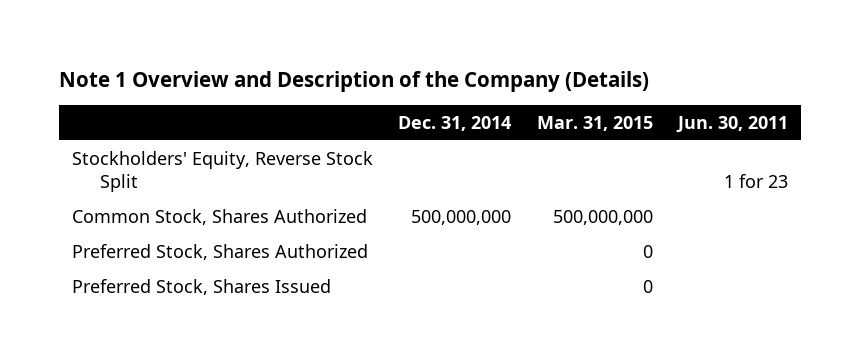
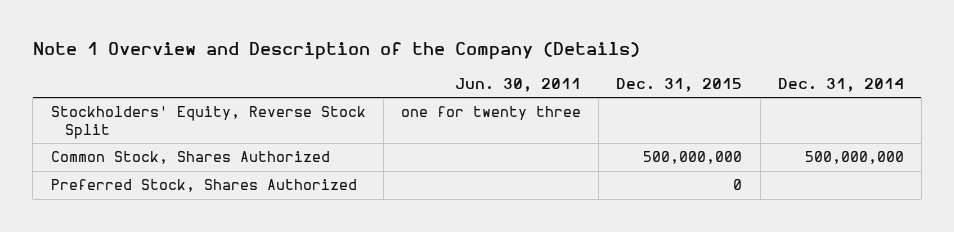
- | Dec. 31, 2014 | Mar. 31, 2015 | Jun. 30, 2011
+ | Jun. 30, 2011 | Dec. 31, 2015 | Dec. 31, 2014
- Stockholders' Equity, Reverse Stock Split | | | 1 for 23
+ Stockholders' Equity, Reverse Stock Split | one for twenty three | |
- Preferred Stock, Shares Issued | | 0 |

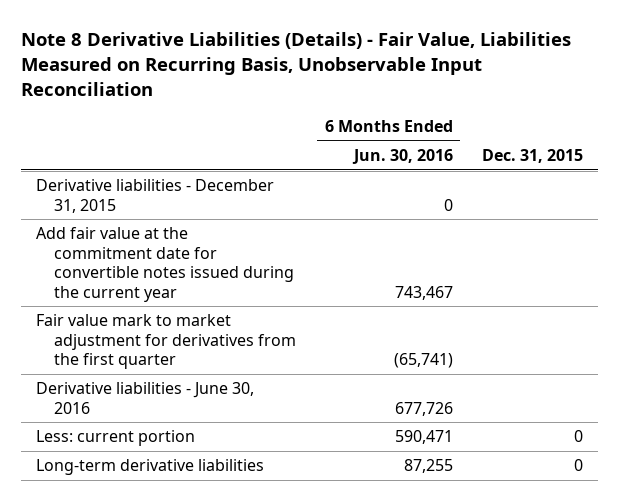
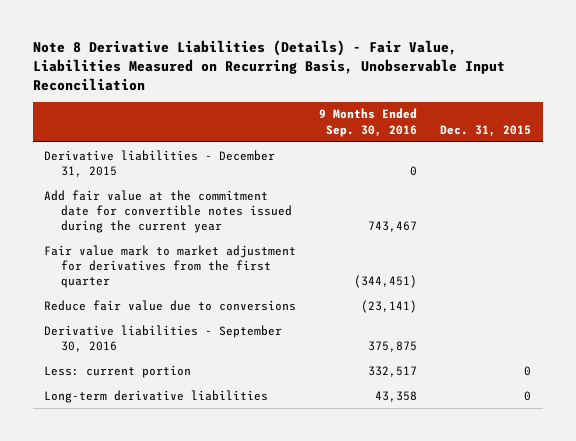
- | 6 Months Ended Jun. 30, 2016 | Dec. 31, 2015
+ | 9 Months Ended Sep. 30, 2016 | Dec. 31, 2015
- Derivative liabilities - June 30, 2016 | 677,726 |
+ Reduce fair value due to conversions | (23,141) |
+ Derivative liabilities - September 30, 2016 | 375,875 |

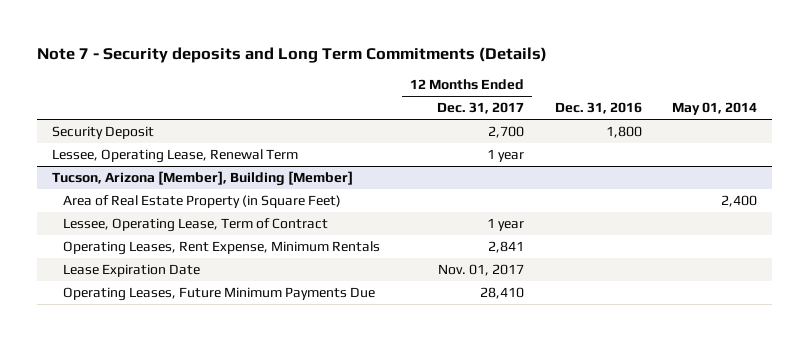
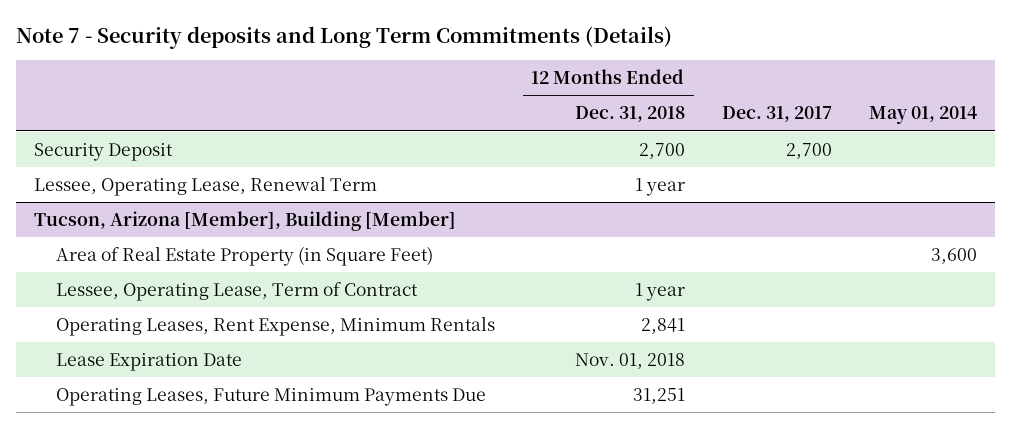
- | 12 Months Ended Dec. 31, 2017 | Dec. 31, 2016 | May 01, 2014
+ | 12 Months Ended Dec. 31, 2018 | Dec. 31, 2017 | May 01, 2014
@ Tucson, Arizona [Member], Building [Member]
- Area of Real Estate Property (in Square Feet) | | | 2,400
+ Area of Real Estate Property (in Square Feet) | | | 3,600

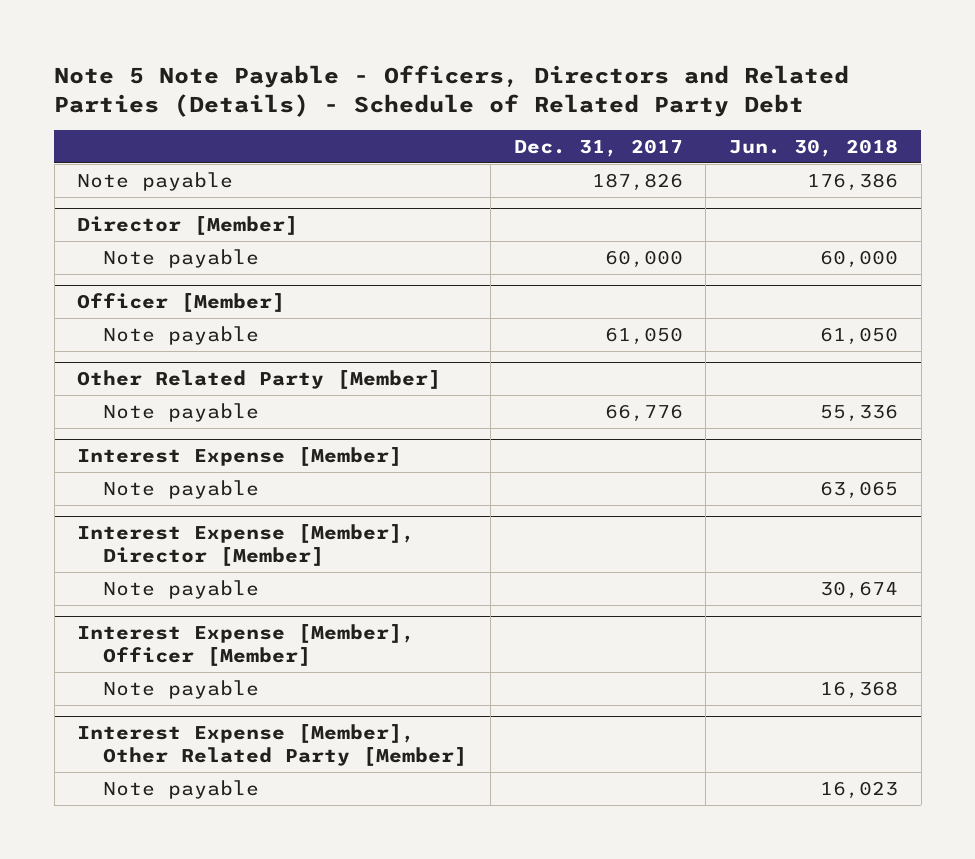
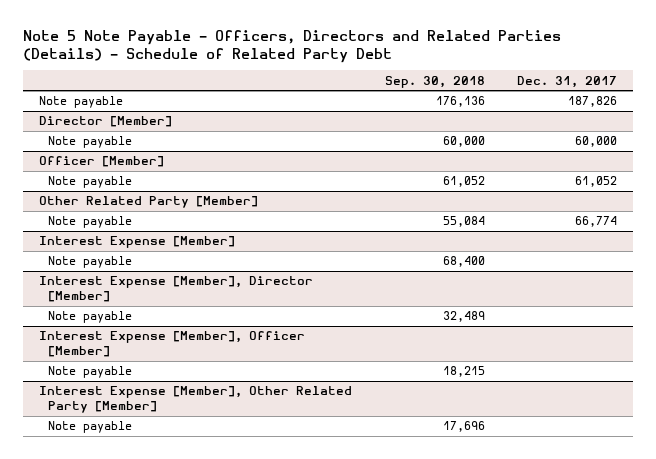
- | Dec. 31, 2017 | Jun. 30, 2018
+ | Sep. 30, 2018 | Dec. 31, 2017
@ Officer [Member]
- Note payable | 61,050 | 61,050
+ Note payable | 61,052 | 61,052
@ Other Related Party [Member]
- Note payable | 66,776 | 55,336
+ Note payable | 55,084 | 66,774

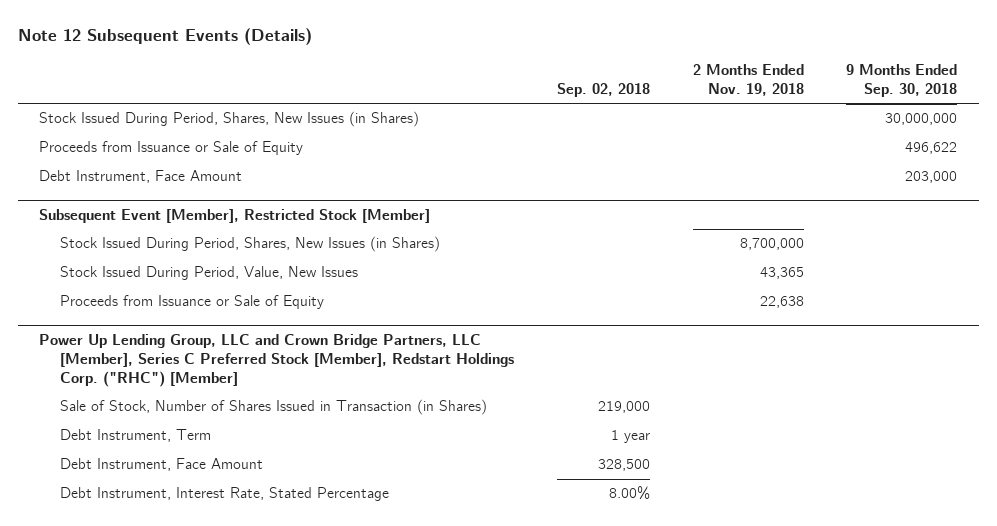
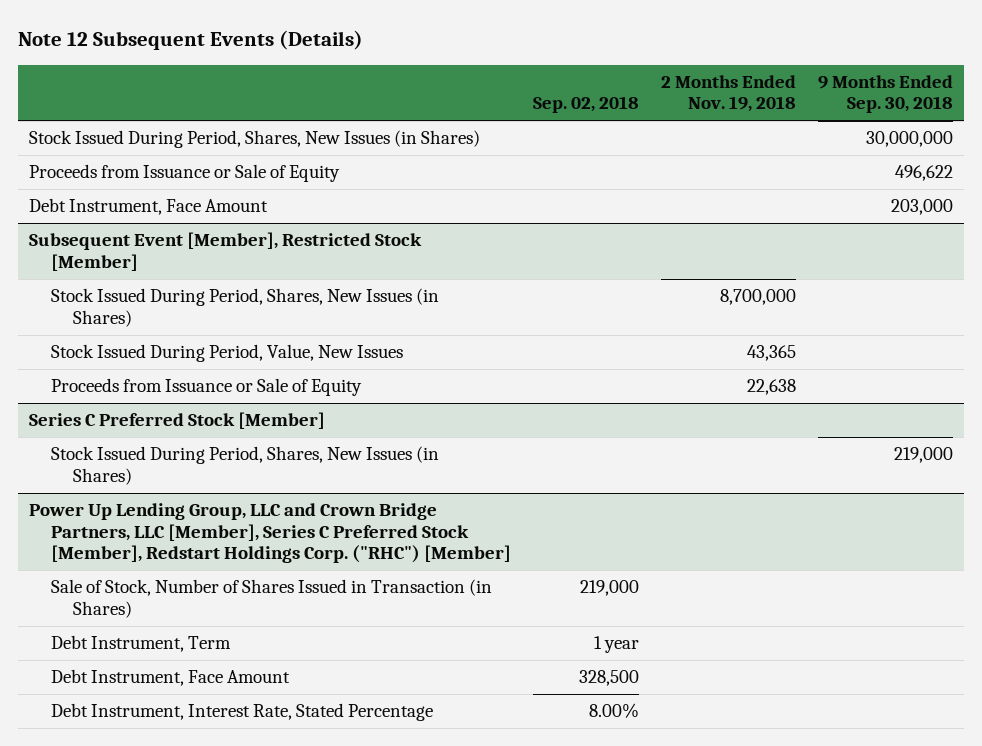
+ Series C Preferred Stock [Member]
+ Stock Issued During Period, Shares, New Issues (in Shares) | | | 219,000

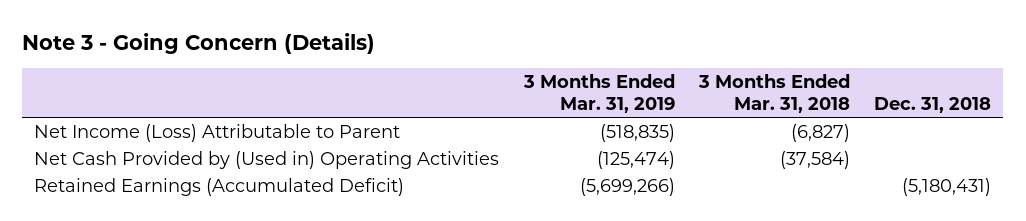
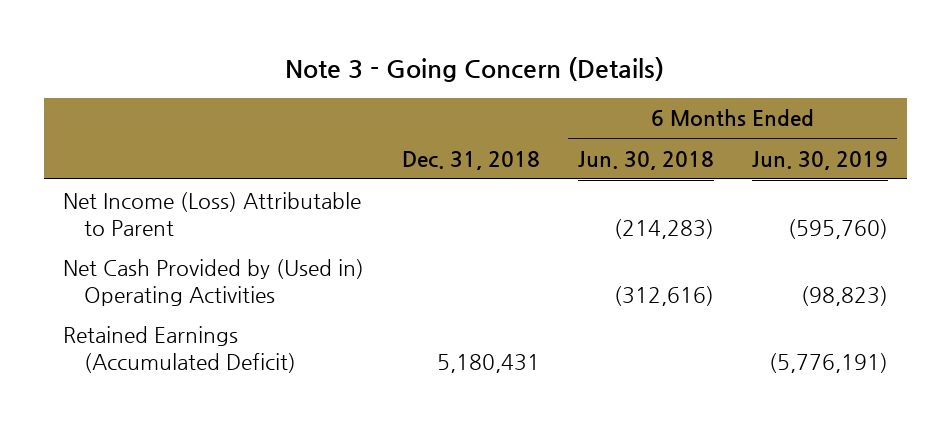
- | 3 Months Ended Mar. 31, 2019 | 3 Months Ended Mar. 31, 2018 | Dec. 31, 2018
+ | Dec. 31, 2018 | 6 Months Ended Jun. 30, 2018 | 6 Months Ended Jun. 30, 2019
- Retained Earnings (Accumulated Deficit) | (5,699,266) | | (5,180,431)
+ Retained Earnings (Accumulated Deficit) | 5,180,431 | | (5,776,191)

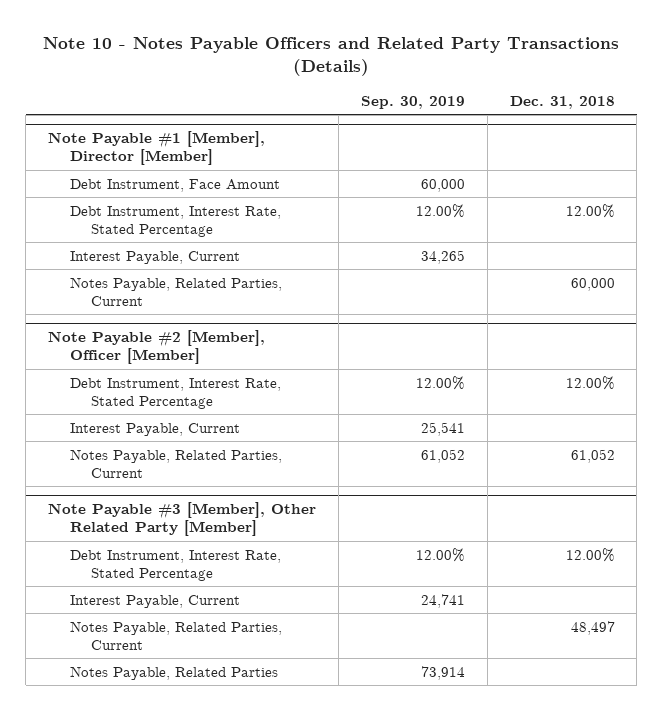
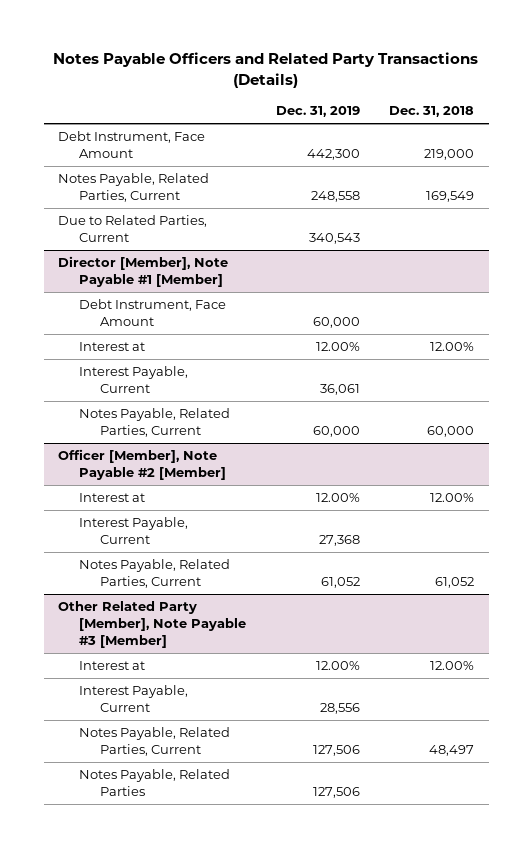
- Note 10 - Notes Payable Officers and Related Party Transactions (Details)
+ Notes Payable Officers and Related Party Transactions (Details)
- | Sep. 30, 2019 | Dec. 31, 2018
+ | Dec. 31, 2019 | Dec. 31, 2018
- Note Payable #1 [Member], Director [Member]
+ Debt Instrument, Face Amount | 442,300 | 219,000
+ Notes Payable, Related Parties, Current | 248,558 | 169,549
+ Due to Related Parties, Current | 340,543 |
+ Director [Member], Note Payable #1 [Member]
- Debt Instrument, Interest Rate, Stated Percentage | 12.00% | 12.00%
+ Interest at | 12.00% | 12.00%
- Note Payable #2 [Member], Officer [Member]
- Debt Instrument, Interest Rate, Stated Percentage | 12.00% | 12.00%
+ Officer [Member], Note Payable #2 [Member]
+ Interest at | 12.00% | 12.00%
- Note Payable #3 [Member], Other Related Party [Member]
- Debt Instrument, Interest Rate, Stated Percentage | 12.00% | 12.00%
+ Other Related Party [Member], Note Payable #3 [Member]
+ Interest at | 12.00% | 12.00%

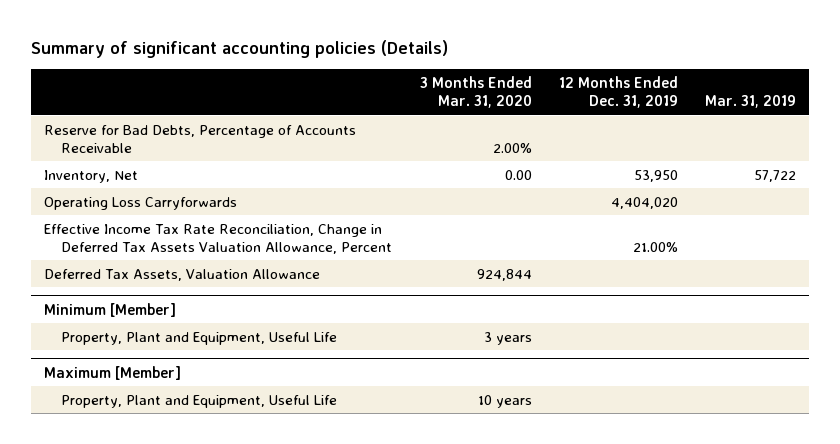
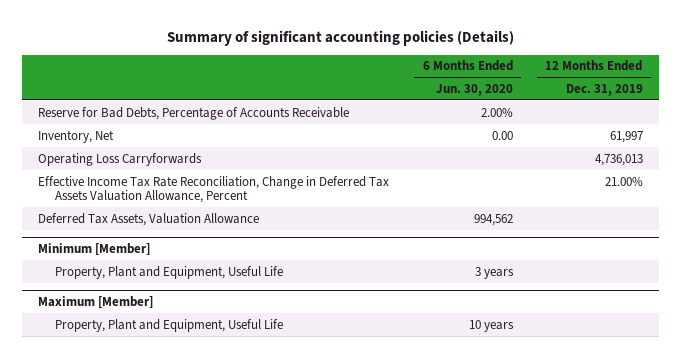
- | 3 Months Ended Mar. 31, 2020 | 12 Months Ended Dec. 31, 2019 | Mar. 31, 2019
+ | 6 Months Ended Jun. 30, 2020 | 12 Months Ended Dec. 31, 2019
- Inventory, Net | 0.00 | 53,950 | 57,722
- Operating Loss Carryforwards | | 4,404,020 |
+ Inventory, Net | 0.00 | 61,997
+ Operating Loss Carryforwards | | 4,736,013

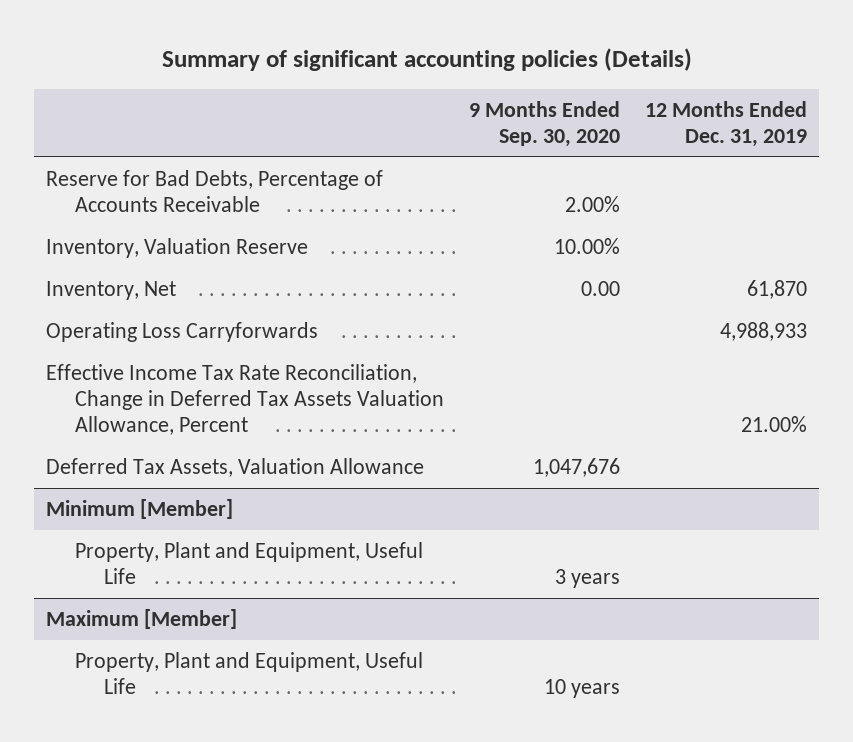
- | 6 Months Ended Jun. 30, 2020 | 12 Months Ended Dec. 31, 2019
+ | 9 Months Ended Sep. 30, 2020 | 12 Months Ended Dec. 31, 2019
- Inventory, Net | 0.00 | 61,997
- Operating Loss Carryforwards | | 4,736,013
+ Inventory, Valuation Reserve | 10.00% |
+ Inventory, Net | 0.00 | 61,870
+ Operating Loss Carryforwards | | 4,988,933

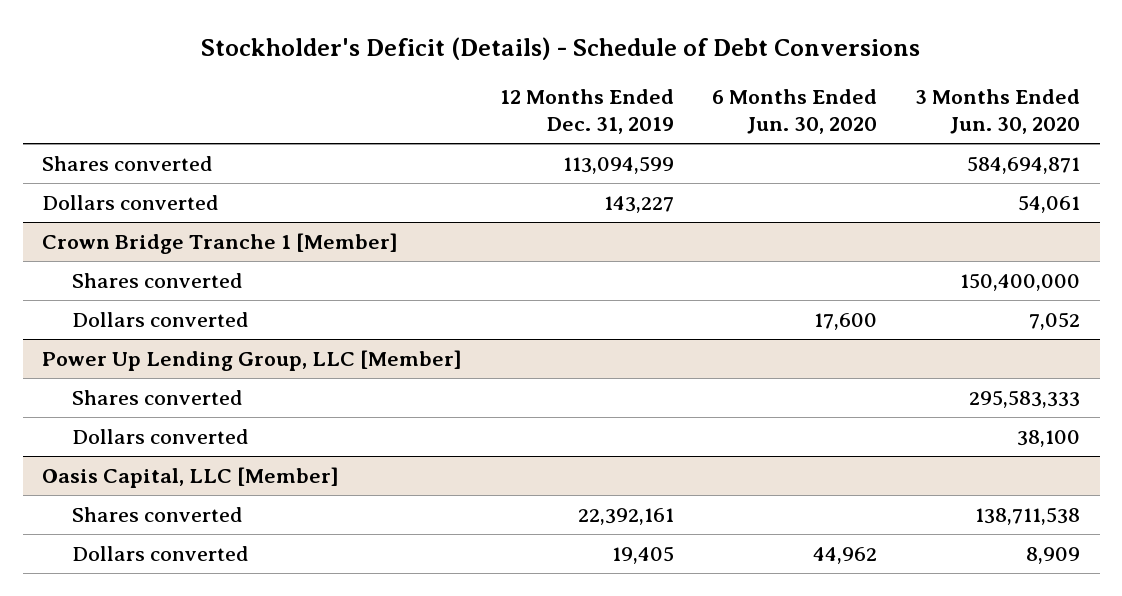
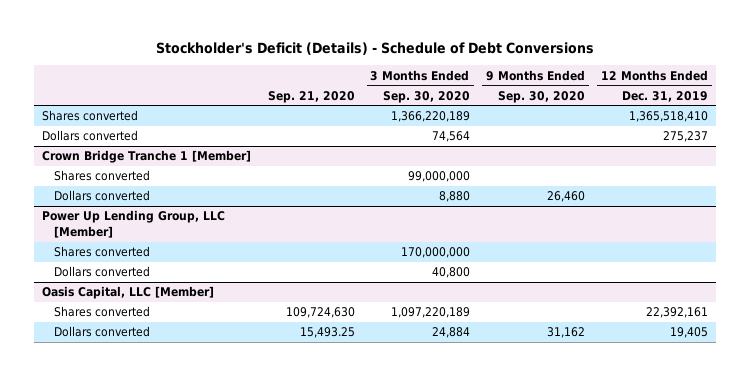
- | 12 Months Ended Dec. 31, 2019 | 6 Months Ended Jun. 30, 2020 | 3 Months Ended Jun. 30, 2020
+ | Sep. 21, 2020 | 3 Months Ended Sep. 30, 2020 | 9 Months Ended Sep. 30, 2020 | 12 Months Ended Dec. 31, 2019
- Shares converted | 113,094,599 | | 584,694,871
- Dollars converted | 143,227 | | 54,061
+ Shares converted | | 1,366,220,189 | | 1,365,518,410
+ Dollars converted | | 74,564 | | 275,237

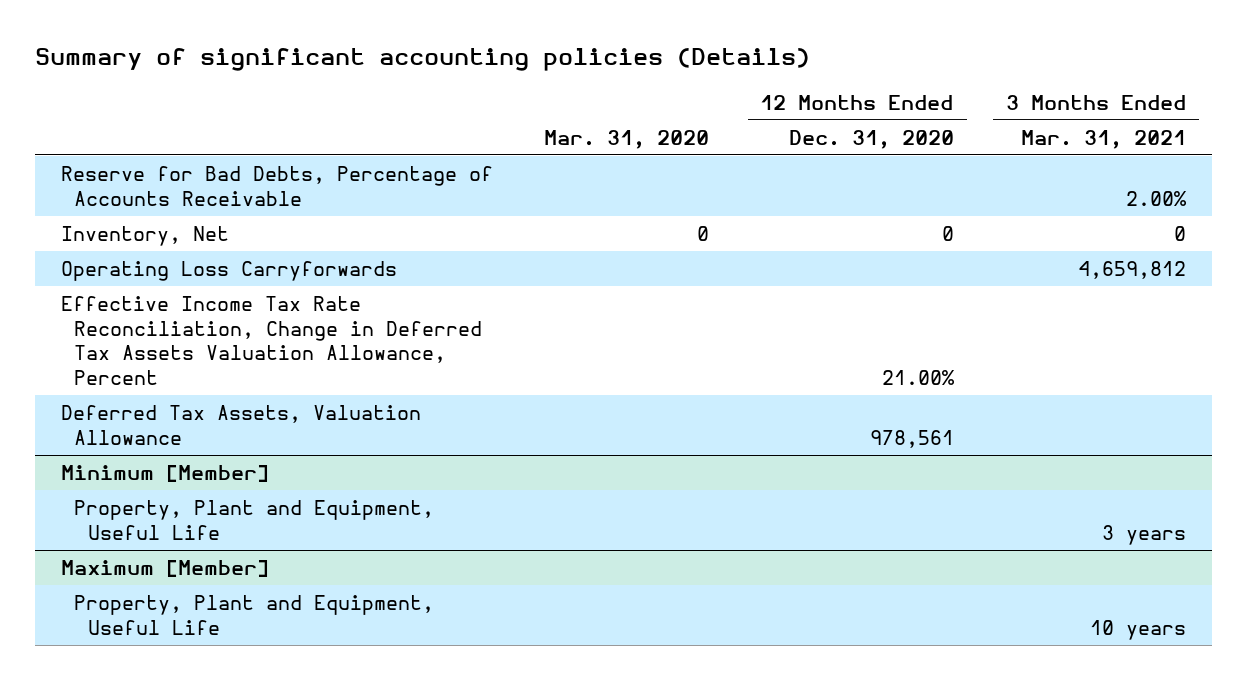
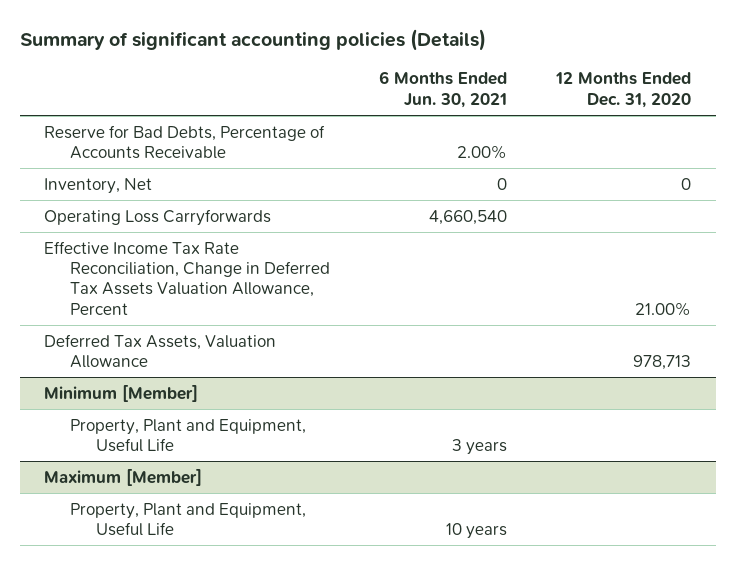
- | Mar. 31, 2020 | 12 Months Ended Dec. 31, 2020 | 3 Months Ended Mar. 31, 2021
+ | 6 Months Ended Jun. 30, 2021 | 12 Months Ended Dec. 31, 2020
- Deferred Tax Assets, Valuation Allowance | | 978,561 |
+ Deferred Tax Assets, Valuation Allowance | | 978,713

